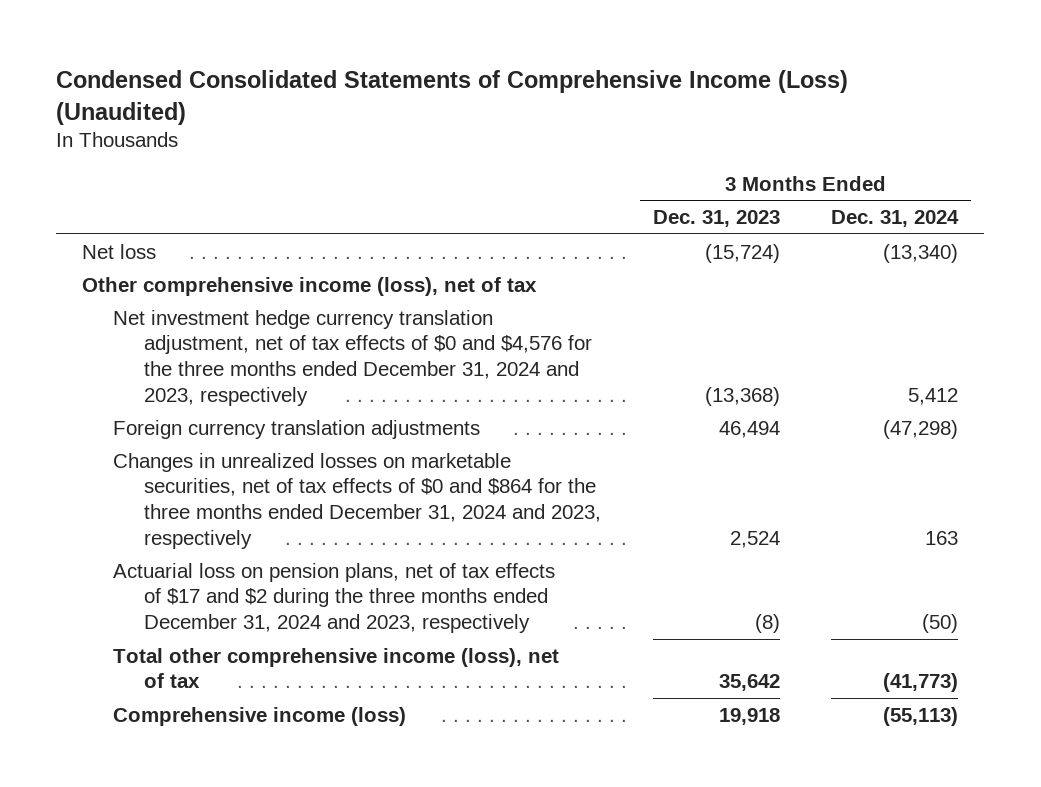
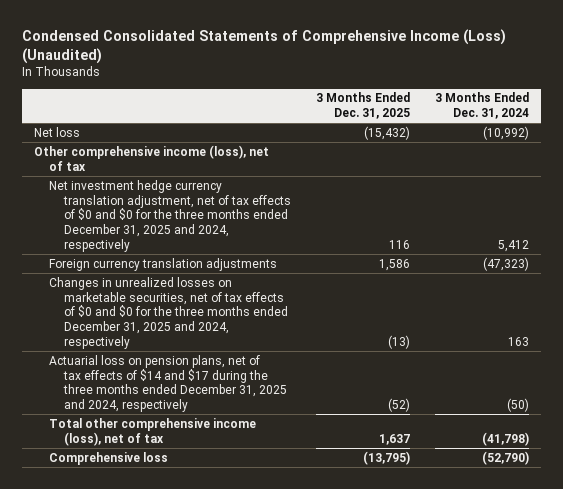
- | 3 Months Ended Dec. 31, 2023 | 3 Months Ended Dec. 31, 2024
+ | 3 Months Ended Dec. 31, 2025 | 3 Months Ended Dec. 31, 2024
- Net loss | (15,724) | (13,340)
+ Net loss | (15,432) | (10,992)
- Net investment hedge currency translation adjustment, net of tax effects of $0 and $4,576 for the three months ended December 31, 2024 and 2023, respectively | (13,368) | 5,412
- Foreign currency translation adjustments | 46,494 | (47,298)
- Changes in unrealized losses on marketable securities, net of tax effects of $0 and $864 for the three months ended December 31, 2024 and 2023, respectively | 2,524 | 163
- Actuarial loss on pension plans, net of tax effects of $17 and $2 during the three months ended December 31, 2024 and 2023, respectively | (8) | (50)
- Total other comprehensive income (loss), net of tax | 35,642 | (41,773)
- Comprehensive income (loss) | 19,918 | (55,113)
+ Net investment hedge currency translation adjustment, net of tax effects of $0 and $0 for the three months ended December 31, 2025 and 2024, respectively | 116 | 5,412
+ Foreign currency translation adjustments | 1,586 | (47,323)
+ Changes in unrealized losses on marketable securities, net of tax effects of $0 and $0 for the three months ended December 31, 2025 and 2024, respectively | (13) | 163
+ Actuarial loss on pension plans, net of tax effects of $14 and $17 during the three months ended December 31, 2025 and 2024, respectively | (52) | (50)
+ Total other comprehensive income (loss), net of tax | 1,637 | (41,798)
+ Comprehensive loss | (13,795) | (52,790)

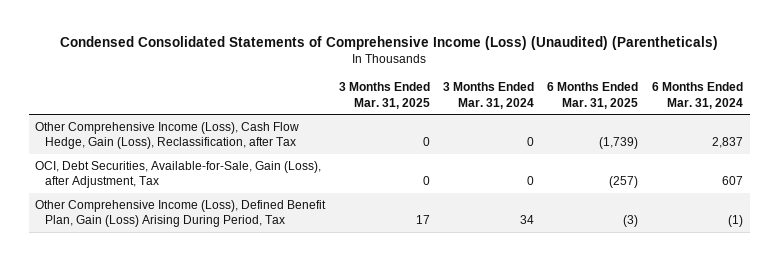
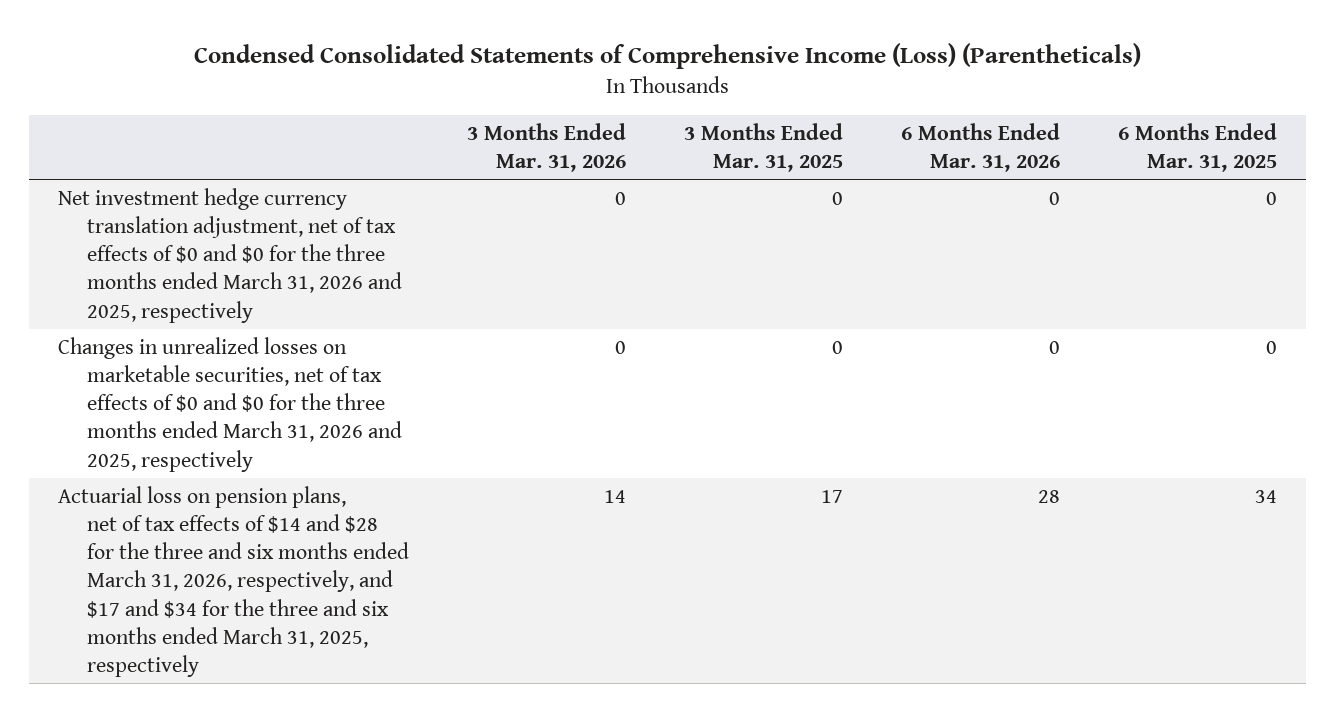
- Condensed Consolidated Statements of Comprehensive Income (Loss) (Unaudited) (Parentheticals)
+ Condensed Consolidated Statements of Comprehensive Income (Loss) (Parentheticals)
- | 3 Months Ended Mar. 31, 2025 | 3 Months Ended Mar. 31, 2024 | 6 Months Ended Mar. 31, 2025 | 6 Months Ended Mar. 31, 2024
+ | 3 Months Ended Mar. 31, 2026 | 3 Months Ended Mar. 31, 2025 | 6 Months Ended Mar. 31, 2026 | 6 Months Ended Mar. 31, 2025
- Other Comprehensive Income (Loss), Cash Flow Hedge, Gain (Loss), Reclassification, after Tax | 0 | 0 | (1,739) | 2,837
- OCI, Debt Securities, Available-for-Sale, Gain (Loss), after Adjustment, Tax | 0 | 0 | (257) | 607
- Other Comprehensive Income (Loss), Defined Benefit Plan, Gain (Loss) Arising During Period, Tax | 17 | 34 | (3) | (1)
+ Net investment hedge currency translation adjustment, net of tax effects of $0 and $0 for the three months ended March 31, 2026 and 2025, respectively | 0 | 0 | 0 | 0
+ Changes in unrealized losses on marketable securities, net of tax effects of $0 and $0 for the three months ended March 31, 2026 and 2025, respectively | 0 | 0 | 0 | 0
+ Actuarial loss on pension plans, net of tax effects of $14 and $28 for the three and six months ended March 31, 2026, respectively, and $17 and $34 for the three and six months ended March 31, 2025, respectively | 14 | 17 | 28 | 34

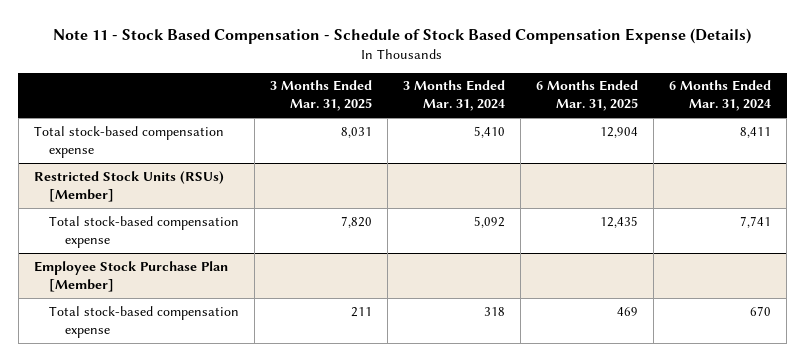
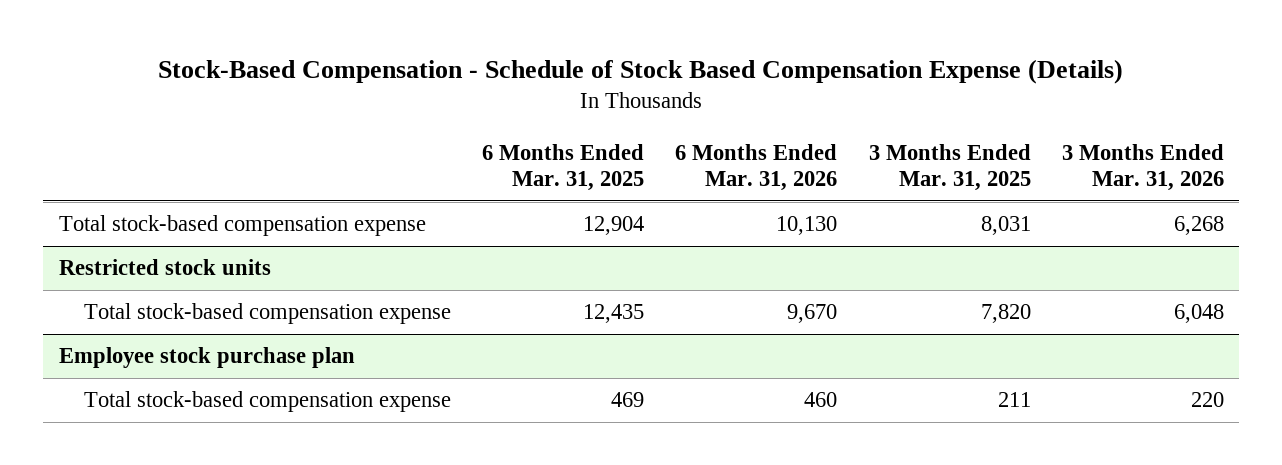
- Note 11 - Stock Based Compensation - Schedule of Stock Based Compensation Expense (Details)
+ Stock-Based Compensation - Schedule of Stock Based Compensation Expense (Details)
- | 3 Months Ended Mar. 31, 2025 | 3 Months Ended Mar. 31, 2024 | 6 Months Ended Mar. 31, 2025 | 6 Months Ended Mar. 31, 2024
+ | 6 Months Ended Mar. 31, 2025 | 6 Months Ended Mar. 31, 2026 | 3 Months Ended Mar. 31, 2025 | 3 Months Ended Mar. 31, 2026
- Restricted Stock Units (RSUs) [Member]
+ Restricted stock units
- Employee Stock Purchase Plan [Member]
+ Employee stock purchase plan

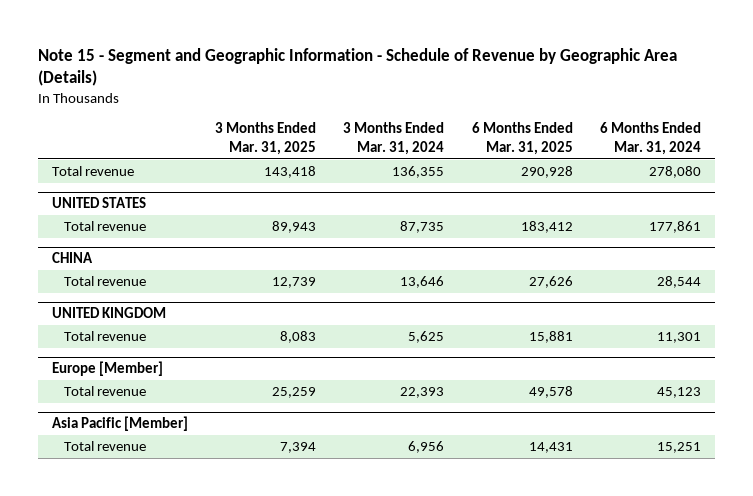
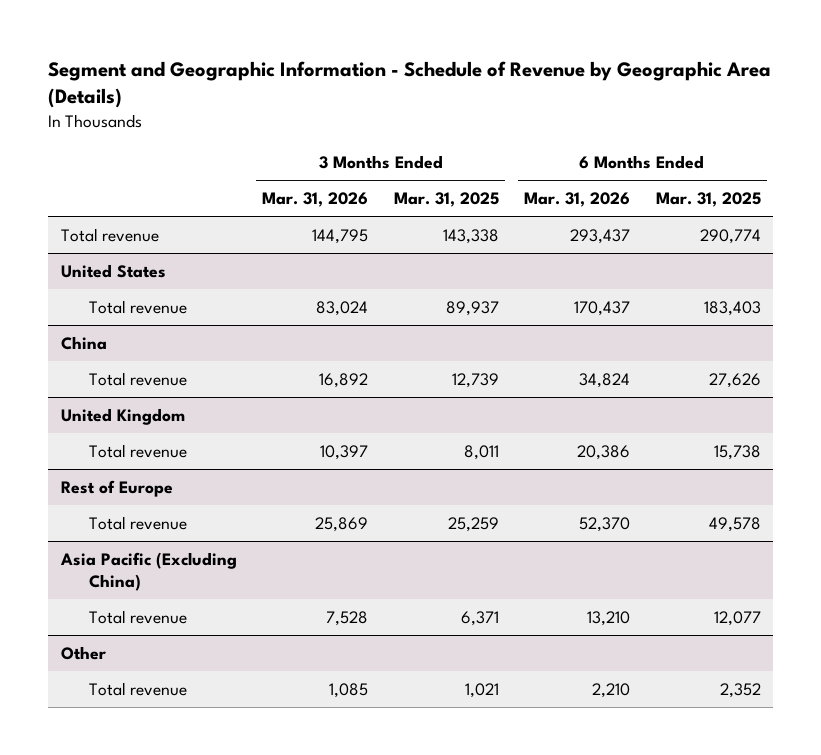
- Note 15 - Segment and Geographic Information - Schedule of Revenue by Geographic Area (Details)
+ Segment and Geographic Information - Schedule of Revenue by Geographic Area (Details)
- | 3 Months Ended Mar. 31, 2025 | 3 Months Ended Mar. 31, 2024 | 6 Months Ended Mar. 31, 2025 | 6 Months Ended Mar. 31, 2024
+ | 3 Months Ended Mar. 31, 2026 | 3 Months Ended Mar. 31, 2025 | 6 Months Ended Mar. 31, 2026 | 6 Months Ended Mar. 31, 2025
- Total revenue | 143,418 | 136,355 | 290,928 | 278,080
- UNITED STATES
- Total revenue | 89,943 | 87,735 | 183,412 | 177,861
- CHINA
+ Total revenue | 144,795 | 143,338 | 293,437 | 290,774
+ United States
+ Total revenue | 83,024 | 89,937 | 170,437 | 183,403
+ China
- UNITED KINGDOM
- Total revenue | 8,083 | 5,625 | 15,881 | 11,301
- Europe [Member]
+ United Kingdom
+ Total revenue | 10,397 | 8,011 | 20,386 | 15,738
+ Rest of Europe
- Asia Pacific [Member]
- Total revenue | 7,394 | 6,956 | 14,431 | 15,251
+ Asia Pacific (Excluding China)
+ Total revenue | 7,528 | 6,371 | 13,210 | 12,077
+ Other
+ Total revenue | 1,085 | 1,021 | 2,210 | 2,352

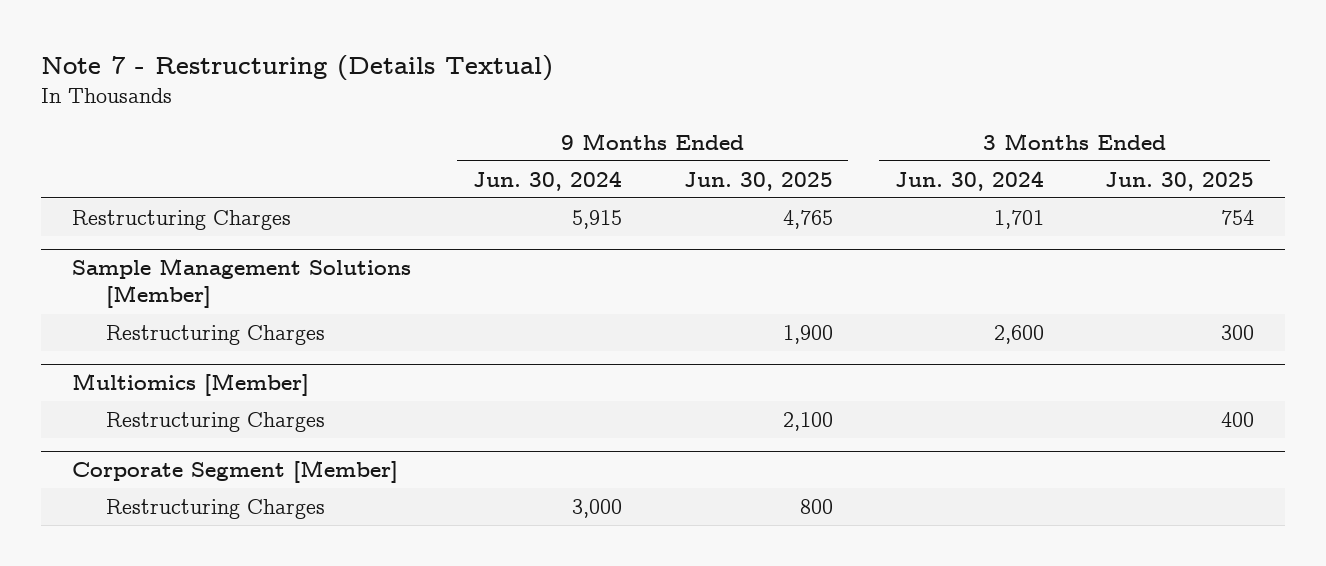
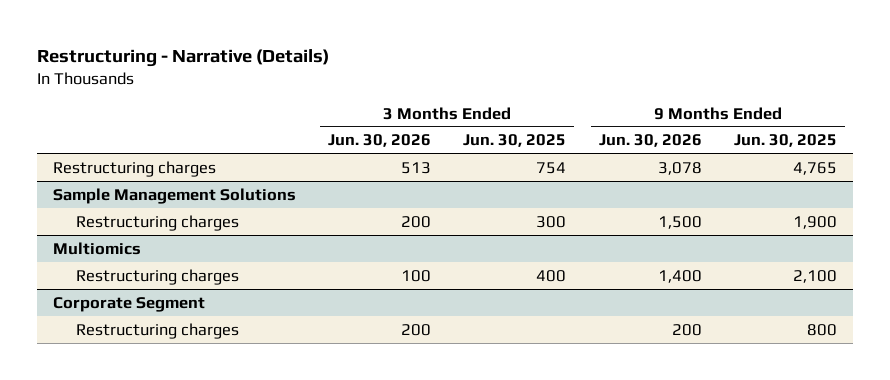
- Note 7 - Restructuring (Details Textual)
+ Restructuring - Narrative (Details)
- | 9 Months Ended Jun. 30, 2024 | 9 Months Ended Jun. 30, 2025 | 3 Months Ended Jun. 30, 2024 | 3 Months Ended Jun. 30, 2025
+ | 3 Months Ended Jun. 30, 2026 | 3 Months Ended Jun. 30, 2025 | 9 Months Ended Jun. 30, 2026 | 9 Months Ended Jun. 30, 2025
- Restructuring Charges | 5,915 | 4,765 | 1,701 | 754
- Sample Management Solutions [Member]
- Restructuring Charges | | 1,900 | 2,600 | 300
- Multiomics [Member]
- Restructuring Charges | | 2,100 | | 400
- Corporate Segment [Member]
- Restructuring Charges | 3,000 | 800 | |
+ Restructuring charges | 513 | 754 | 3,078 | 4,765
+ Sample Management Solutions
+ Restructuring charges | 200 | 300 | 1,500 | 1,900
+ Multiomics
+ Restructuring charges | 100 | 400 | 1,400 | 2,100
+ Corporate Segment
+ Restructuring charges | 200 | | 200 | 800

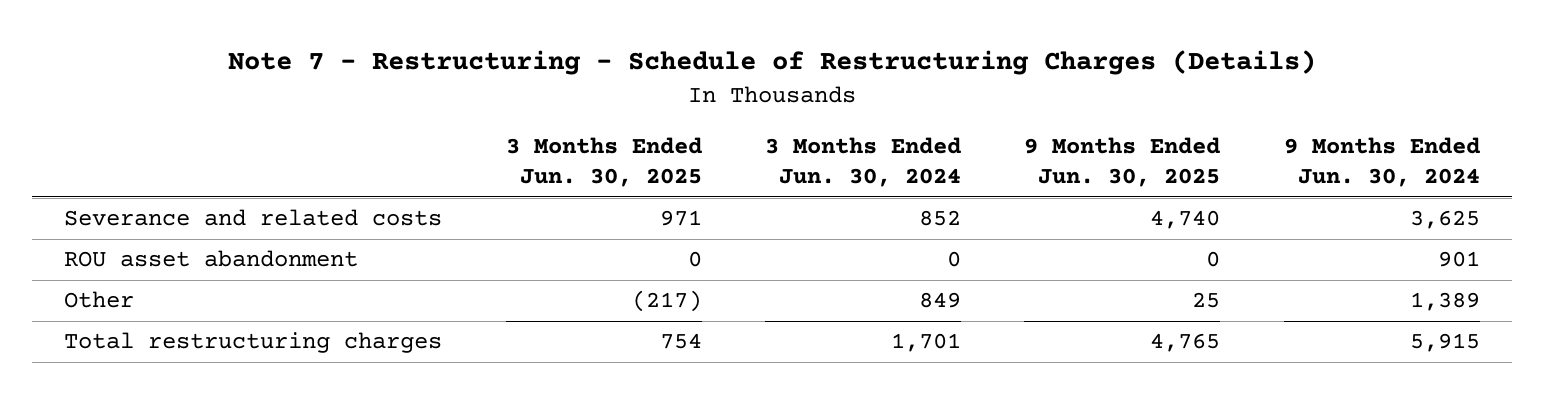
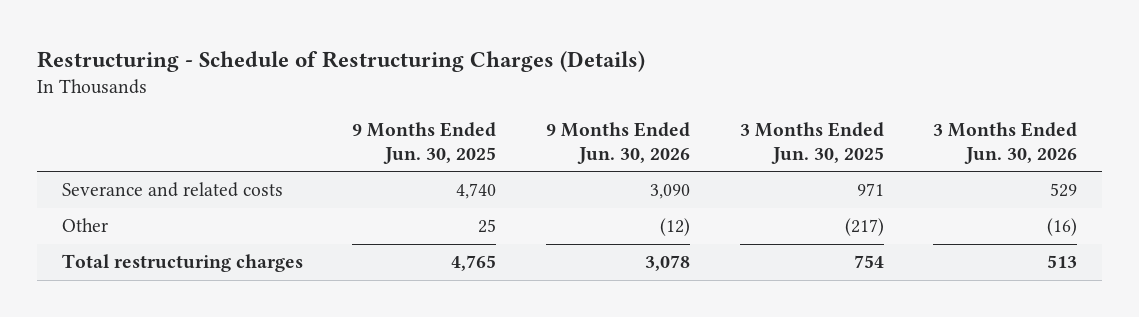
- Note 7 - Restructuring - Schedule of Restructuring Charges (Details)
+ Restructuring - Schedule of Restructuring Charges (Details)
- | 3 Months Ended Jun. 30, 2025 | 3 Months Ended Jun. 30, 2024 | 9 Months Ended Jun. 30, 2025 | 9 Months Ended Jun. 30, 2024
+ | 9 Months Ended Jun. 30, 2025 | 9 Months Ended Jun. 30, 2026 | 3 Months Ended Jun. 30, 2025 | 3 Months Ended Jun. 30, 2026
- ROU asset abandonment | 0 | 0 | 0 | 901

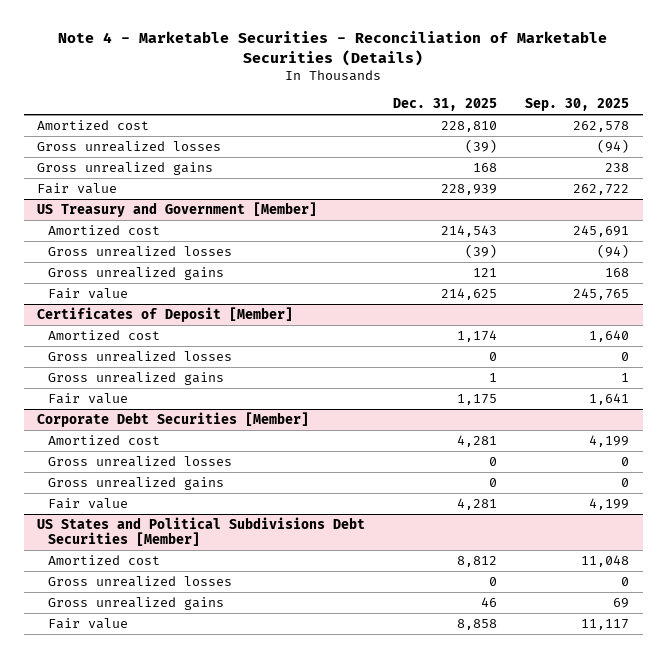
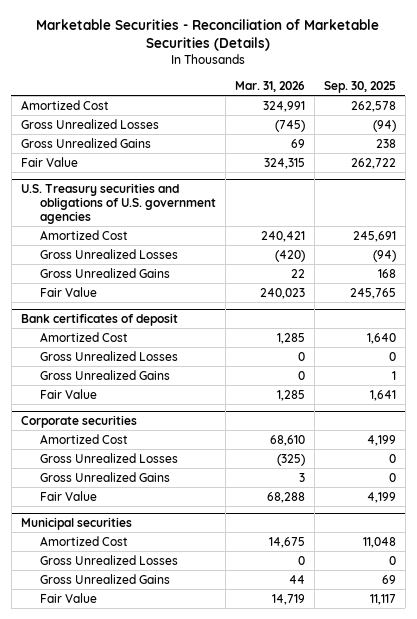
- Note 4 - Marketable Securities - Reconciliation of Marketable Securities (Details)
+ Marketable Securities - Reconciliation of Marketable Securities (Details)
- | Dec. 31, 2025 | Sep. 30, 2025
+ | Mar. 31, 2026 | Sep. 30, 2025
- Amortized cost | 228,810 | 262,578
- Gross unrealized losses | (39) | (94)
- Gross unrealized gains | 168 | 238
- Fair value | 228,939 | 262,722
- US Treasury and Government [Member]
- Amortized cost | 214,543 | 245,691
- Gross unrealized losses | (39) | (94)
- Gross unrealized gains | 121 | 168
- Fair value | 214,625 | 245,765
- Certificates of Deposit [Member]
- Amortized cost | 1,174 | 1,640
- Gross unrealized losses | 0 | 0
- Gross unrealized gains | 1 | 1
- Fair value | 1,175 | 1,641
- Corporate Debt Securities [Member]
- Amortized cost | 4,281 | 4,199
- Gross unrealized losses | 0 | 0
- Gross unrealized gains | 0 | 0
- Fair value | 4,281 | 4,199
- US States and Political Subdivisions Debt Securities [Member]
- Amortized cost | 8,812 | 11,048
- Gross unrealized losses | 0 | 0
- Gross unrealized gains | 46 | 69
- Fair value | 8,858 | 11,117
+ Amortized Cost | 324,991 | 262,578
+ Gross Unrealized Losses | (745) | (94)
+ Gross Unrealized Gains | 69 | 238
+ Fair Value | 324,315 | 262,722
+ U.S. Treasury securities and obligations of U.S. government agencies
+ Amortized Cost | 240,421 | 245,691
+ Gross Unrealized Losses | (420) | (94)
+ Gross Unrealized Gains | 22 | 168
+ Fair Value | 240,023 | 245,765
+ Bank certificates of deposit
+ Amortized Cost | 1,285 | 1,640
+ Gross Unrealized Losses | 0 | 0
+ Gross Unrealized Gains | 0 | 1
+ Fair Value | 1,285 | 1,641
+ Corporate securities
+ Amortized Cost | 68,610 | 4,199
+ Gross Unrealized Losses | (325) | 0
+ Gross Unrealized Gains | 3 | 0
+ Fair Value | 68,288 | 4,199
+ Municipal securities
+ Amortized Cost | 14,675 | 11,048
+ Gross Unrealized Losses | 0 | 0
+ Gross Unrealized Gains | 44 | 69
+ Fair Value | 14,719 | 11,117

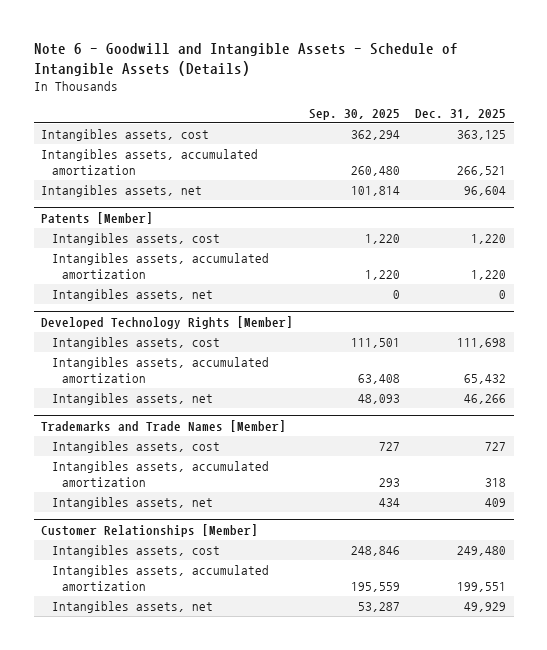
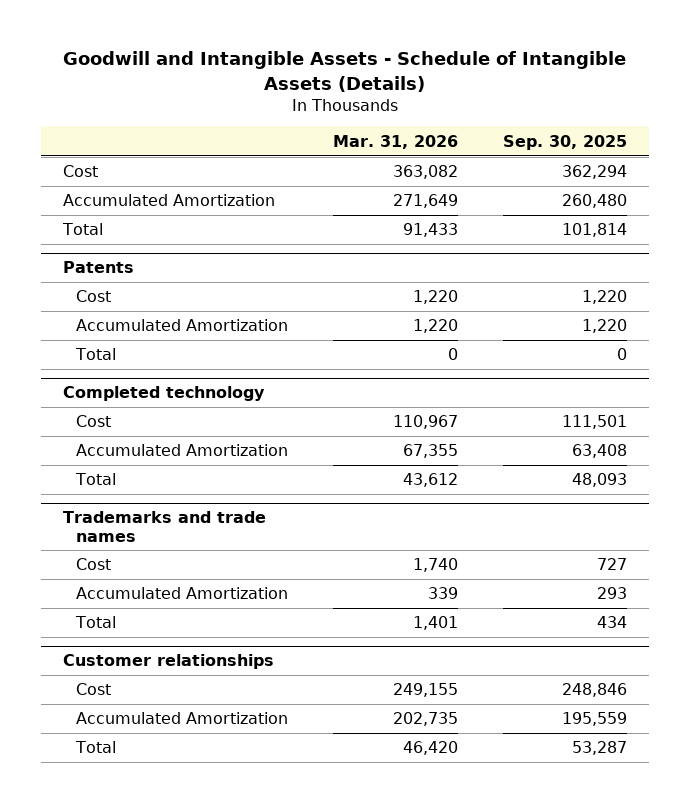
- Note 6 - Goodwill and Intangible Assets - Schedule of Intangible Assets (Details)
+ Goodwill and Intangible Assets - Schedule of Intangible Assets (Details)
- | Sep. 30, 2025 | Dec. 31, 2025
+ | Mar. 31, 2026 | Sep. 30, 2025
- Intangibles assets, cost | 362,294 | 363,125
- Intangibles assets, accumulated amortization | 260,480 | 266,521
- Intangibles assets, net | 101,814 | 96,604
- Patents [Member]
- Intangibles assets, cost | 1,220 | 1,220
- Intangibles assets, accumulated amortization | 1,220 | 1,220
- Intangibles assets, net | 0 | 0
- Developed Technology Rights [Member]
- Intangibles assets, cost | 111,501 | 111,698
- Intangibles assets, accumulated amortization | 63,408 | 65,432
- Intangibles assets, net | 48,093 | 46,266
- Trademarks and Trade Names [Member]
- Intangibles assets, cost | 727 | 727
- Intangibles assets, accumulated amortization | 293 | 318
- Intangibles assets, net | 434 | 409
- Customer Relationships [Member]
- Intangibles assets, cost | 248,846 | 249,480
- Intangibles assets, accumulated amortization | 195,559 | 199,551
- Intangibles assets, net | 53,287 | 49,929
+ Cost | 363,082 | 362,294
+ Accumulated Amortization | 271,649 | 260,480
+ Total | 91,433 | 101,814
+ Patents
+ Cost | 1,220 | 1,220
+ Accumulated Amortization | 1,220 | 1,220
+ Total | 0 | 0
+ Completed technology
+ Cost | 110,967 | 111,501
+ Accumulated Amortization | 67,355 | 63,408
+ Total | 43,612 | 48,093
+ Trademarks and trade names
+ Cost | 1,740 | 727
+ Accumulated Amortization | 339 | 293
+ Total | 1,401 | 434
+ Customer relationships
+ Cost | 249,155 | 248,846
+ Accumulated Amortization | 202,735 | 195,559
+ Total | 46,420 | 53,287

